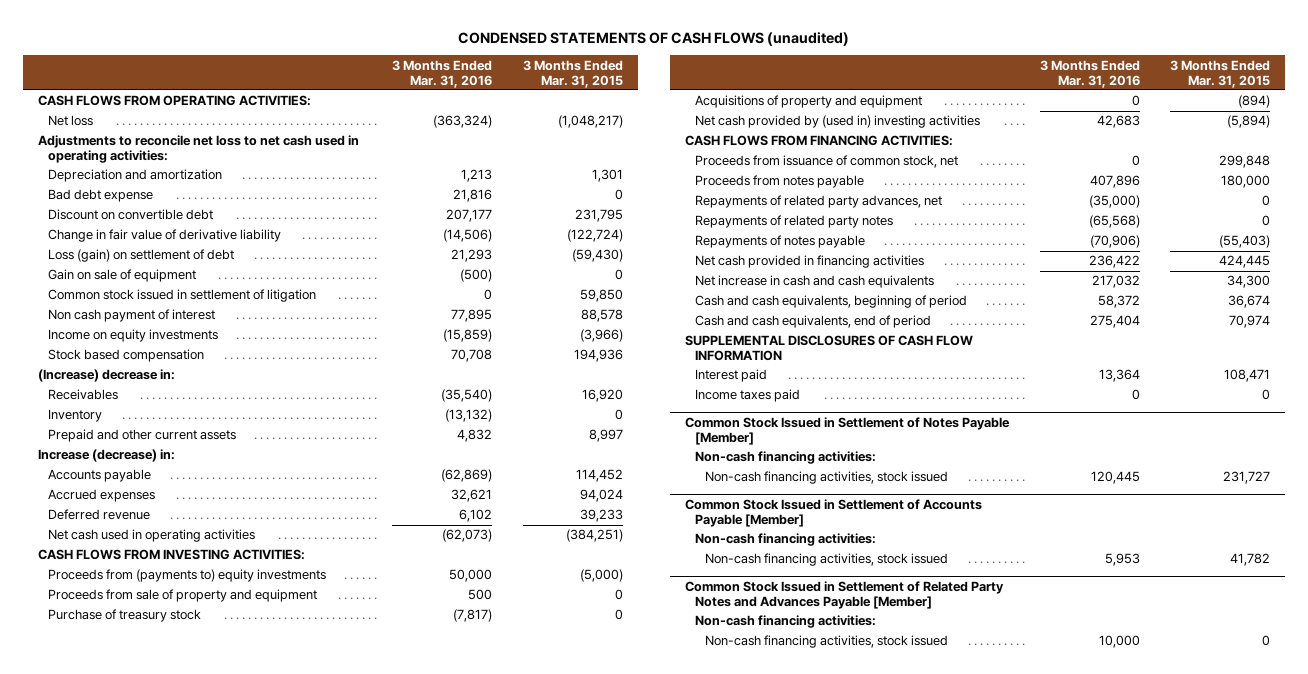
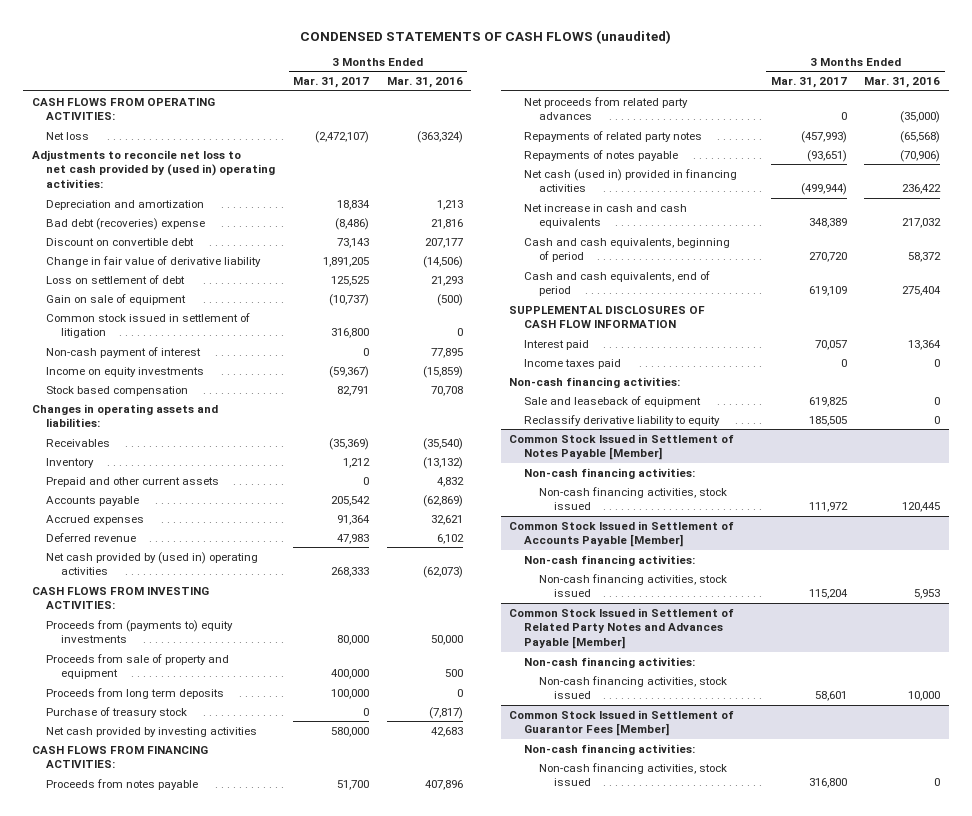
- | 3 Months Ended Mar. 31, 2016 | 3 Months Ended Mar. 31, 2015
+ | 3 Months Ended Mar. 31, 2017 | 3 Months Ended Mar. 31, 2016
- Adjustments to reconcile net loss to net cash used in operating activities:
+ Adjustments to reconcile net loss to net cash provided by (used in) operating activities:
- Bad debt expense | 21,816 | 0
+ Bad debt (recoveries) expense | (8,486) | 21,816
- Loss (gain) on settlement of debt | 21,293 | (59,430)
+ Loss on settlement of debt | 125,525 | 21,293
- Non cash payment of interest | 77,895 | 88,578
+ Non-cash payment of interest | 0 | 77,895
- (Increase) decrease in:
+ Changes in operating assets and liabilities:
- Increase (decrease) in:
- Net cash used in operating activities | (62,073) | (384,251)
+ Net cash provided by (used in) operating activities | 268,333 | (62,073)
+ Proceeds from long term deposits | 100,000 | 0
- Acquisitions of property and equipment | 0 | (894)
- Net cash provided by (used in) investing activities | 42,683 | (5,894)
+ Net cash provided by investing activities | 580,000 | 42,683
- Proceeds from issuance of common stock, net | 0 | 299,848
- Repayments of related party advances, net | (35,000) | 0
+ Net proceeds from related party advances | 0 | (35,000)
- Net cash provided in financing activities | 236,422 | 424,445
+ Net cash (used in) provided in financing activities | (499,944) | 236,422
+ Non-cash financing activities:
+ Sale and leaseback of equipment | 619,825 | 0
+ Reclassify derivative liability to equity | 185,505 | 0
+ Common Stock Issued in Settlement of Guarantor Fees [Member]
+ Non-cash financing activities:
+ Non-cash financing activities, stock issued | 316,800 | 0

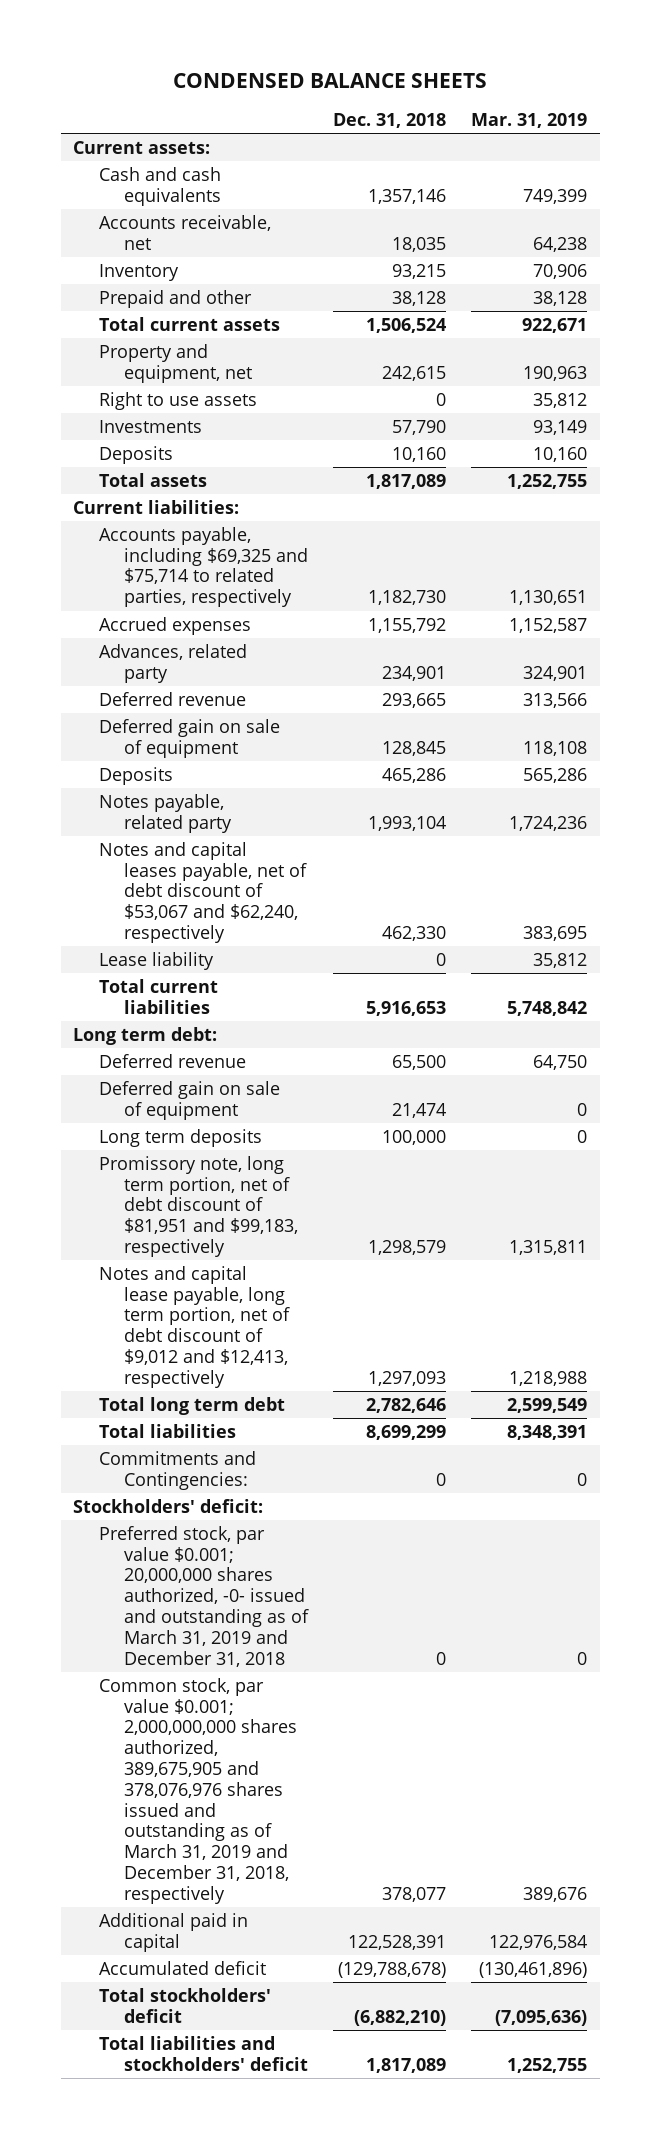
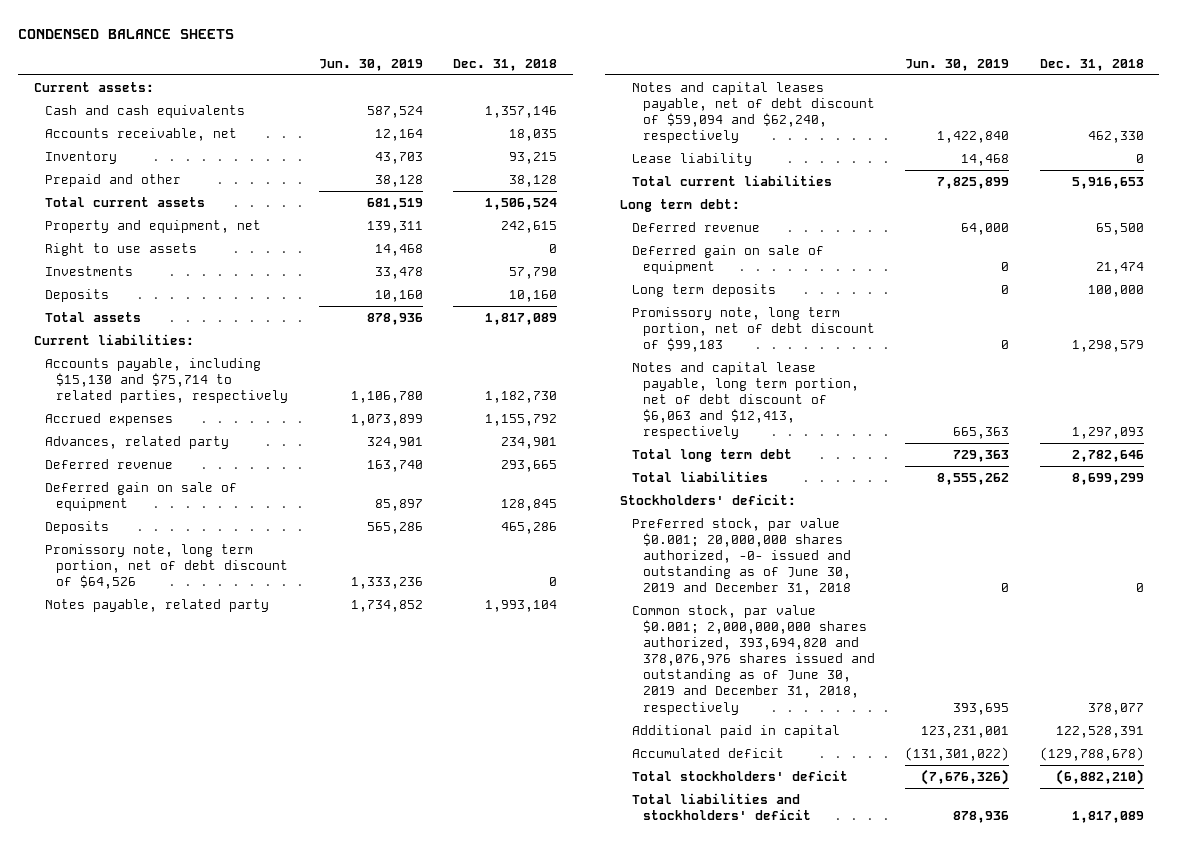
- | Dec. 31, 2018 | Mar. 31, 2019
+ | Jun. 30, 2019 | Dec. 31, 2018
- Accounts payable, including $69,325 and $75,714 to related parties, respectively | 1,182,730 | 1,130,651
+ Accounts payable, including $15,130 and $75,714 to related parties, respectively | 1,106,780 | 1,182,730
+ Promissory note, long term portion, net of debt discount of $64,526 | 1,333,236 | 0
- Notes and capital leases payable, net of debt discount of $53,067 and $62,240, respectively | 462,330 | 383,695
+ Notes and capital leases payable, net of debt discount of $59,094 and $62,240, respectively | 1,422,840 | 462,330
- Promissory note, long term portion, net of debt discount of $81,951 and $99,183, respectively | 1,298,579 | 1,315,811
- Notes and capital lease payable, long term portion, net of debt discount of $9,012 and $12,413, respectively | 1,297,093 | 1,218,988
+ Promissory note, long term portion, net of debt discount of $99,183 | 0 | 1,298,579
+ Notes and capital lease payable, long term portion, net of debt discount of $6,063 and $12,413, respectively | 665,363 | 1,297,093
- Commitments and Contingencies: | 0 | 0
- Preferred stock, par value $0.001; 20,000,000 shares authorized, -0- issued and outstanding as of March 31, 2019 and December 31, 2018 | 0 | 0
- Common stock, par value $0.001; 2,000,000,000 shares authorized, 389,675,905 and 378,076,976 shares issued and outstanding as of March 31, 2019 and December 31, 2018, respectively | 378,077 | 389,676
+ Preferred stock, par value $0.001; 20,000,000 shares authorized, -0- issued and outstanding as of June 30, 2019 and December 31, 2018 | 0 | 0
+ Common stock, par value $0.001; 2,000,000,000 shares authorized, 393,694,820 and 378,076,976 shares issued and outstanding as of June 30, 2019 and December 31, 2018, respectively | 393,695 | 378,077

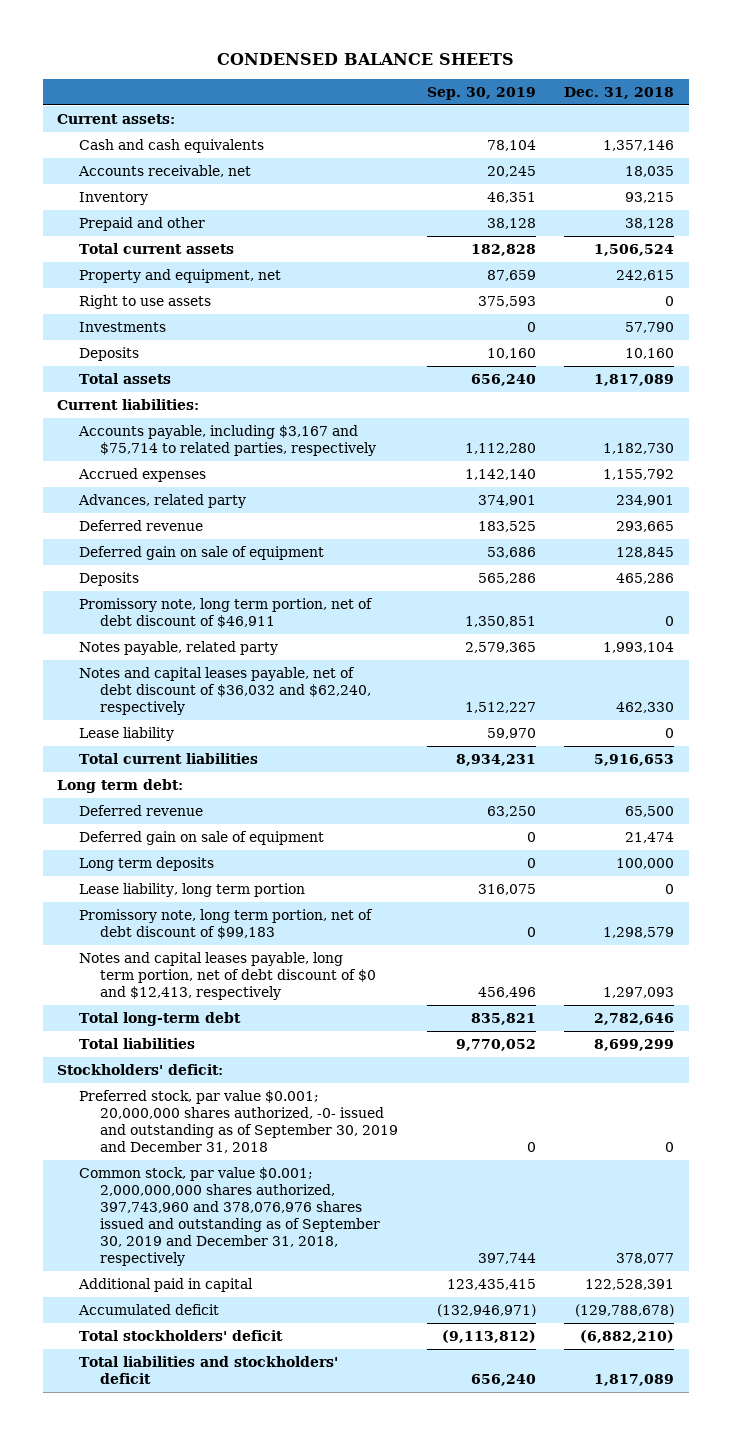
- | Jun. 30, 2019 | Dec. 31, 2018
+ | Sep. 30, 2019 | Dec. 31, 2018
- Accounts payable, including $15,130 and $75,714 to related parties, respectively | 1,106,780 | 1,182,730
+ Accounts payable, including $3,167 and $75,714 to related parties, respectively | 1,112,280 | 1,182,730
- Promissory note, long term portion, net of debt discount of $64,526 | 1,333,236 | 0
+ Promissory note, long term portion, net of debt discount of $46,911 | 1,350,851 | 0
- Notes and capital leases payable, net of debt discount of $59,094 and $62,240, respectively | 1,422,840 | 462,330
+ Notes and capital leases payable, net of debt discount of $36,032 and $62,240, respectively | 1,512,227 | 462,330
+ Lease liability, long term portion | 316,075 | 0
- Notes and capital lease payable, long term portion, net of debt discount of $6,063 and $12,413, respectively | 665,363 | 1,297,093
- Total long term debt | 729,363 | 2,782,646
+ Notes and capital leases payable, long term portion, net of debt discount of $0 and $12,413, respectively | 456,496 | 1,297,093
+ Total long-term debt | 835,821 | 2,782,646
- Preferred stock, par value $0.001; 20,000,000 shares authorized, -0- issued and outstanding as of June 30, 2019 and December 31, 2018 | 0 | 0
- Common stock, par value $0.001; 2,000,000,000 shares authorized, 393,694,820 and 378,076,976 shares issued and outstanding as of June 30, 2019 and December 31, 2018, respectively | 393,695 | 378,077
+ Preferred stock, par value $0.001; 20,000,000 shares authorized, -0- issued and outstanding as of September 30, 2019 and December 31, 2018 | 0 | 0
+ Common stock, par value $0.001; 2,000,000,000 shares authorized, 397,743,960 and 378,076,976 shares issued and outstanding as of September 30, 2019 and December 31, 2018, respectively | 397,744 | 378,077

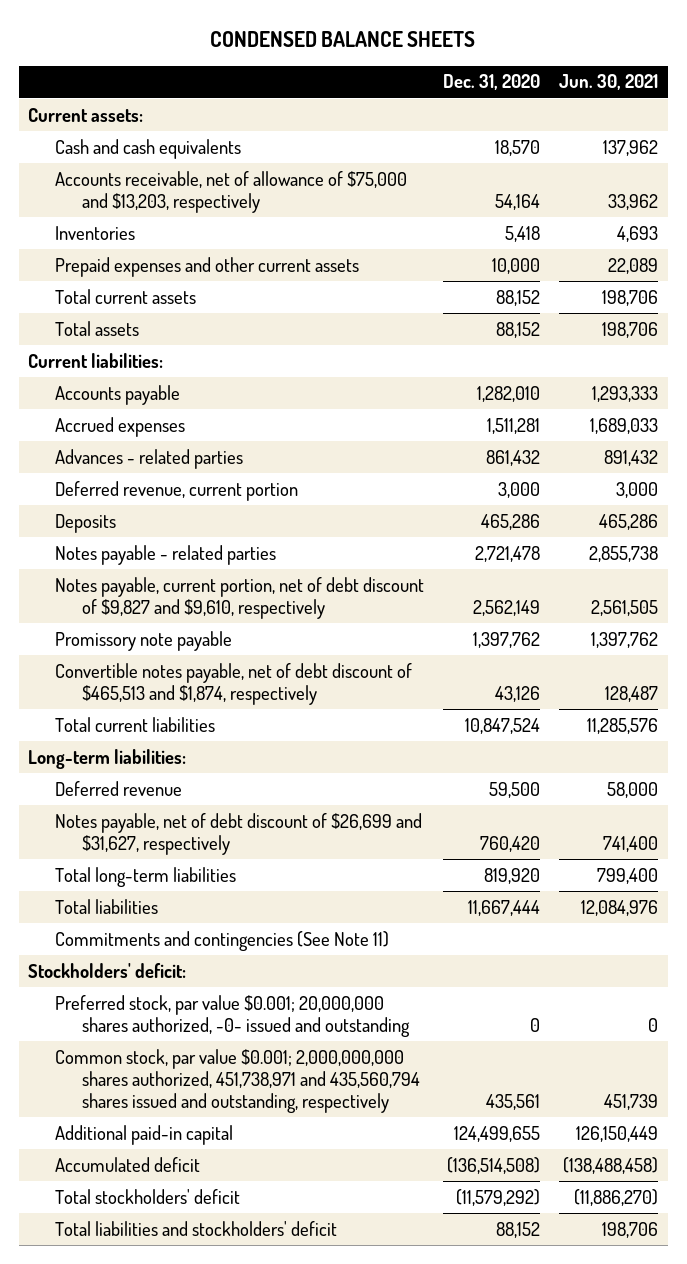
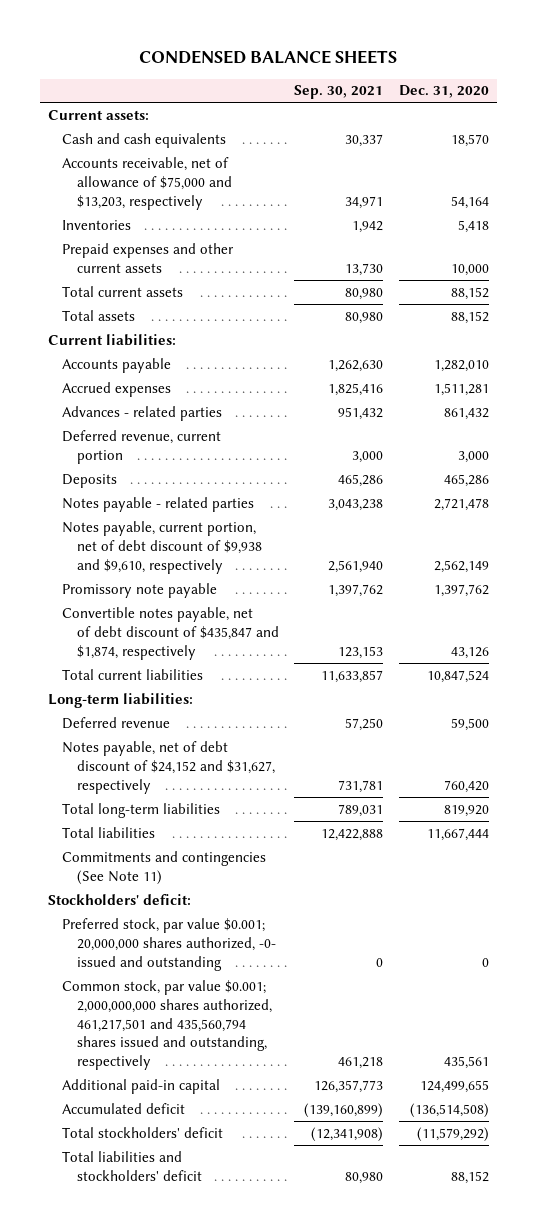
- | Dec. 31, 2020 | Jun. 30, 2021
+ | Sep. 30, 2021 | Dec. 31, 2020
- Notes payable, current portion, net of debt discount of $9,827 and $9,610, respectively | 2,562,149 | 2,561,505
+ Notes payable, current portion, net of debt discount of $9,938 and $9,610, respectively | 2,561,940 | 2,562,149
- Convertible notes payable, net of debt discount of $465,513 and $1,874, respectively | 43,126 | 128,487
+ Convertible notes payable, net of debt discount of $435,847 and $1,874, respectively | 123,153 | 43,126
- Notes payable, net of debt discount of $26,699 and $31,627, respectively | 760,420 | 741,400
+ Notes payable, net of debt discount of $24,152 and $31,627, respectively | 731,781 | 760,420
- Common stock, par value $0.001; 2,000,000,000 shares authorized, 451,738,971 and 435,560,794 shares issued and outstanding, respectively | 435,561 | 451,739
+ Common stock, par value $0.001; 2,000,000,000 shares authorized, 461,217,501 and 435,560,794 shares issued and outstanding, respectively | 461,218 | 435,561

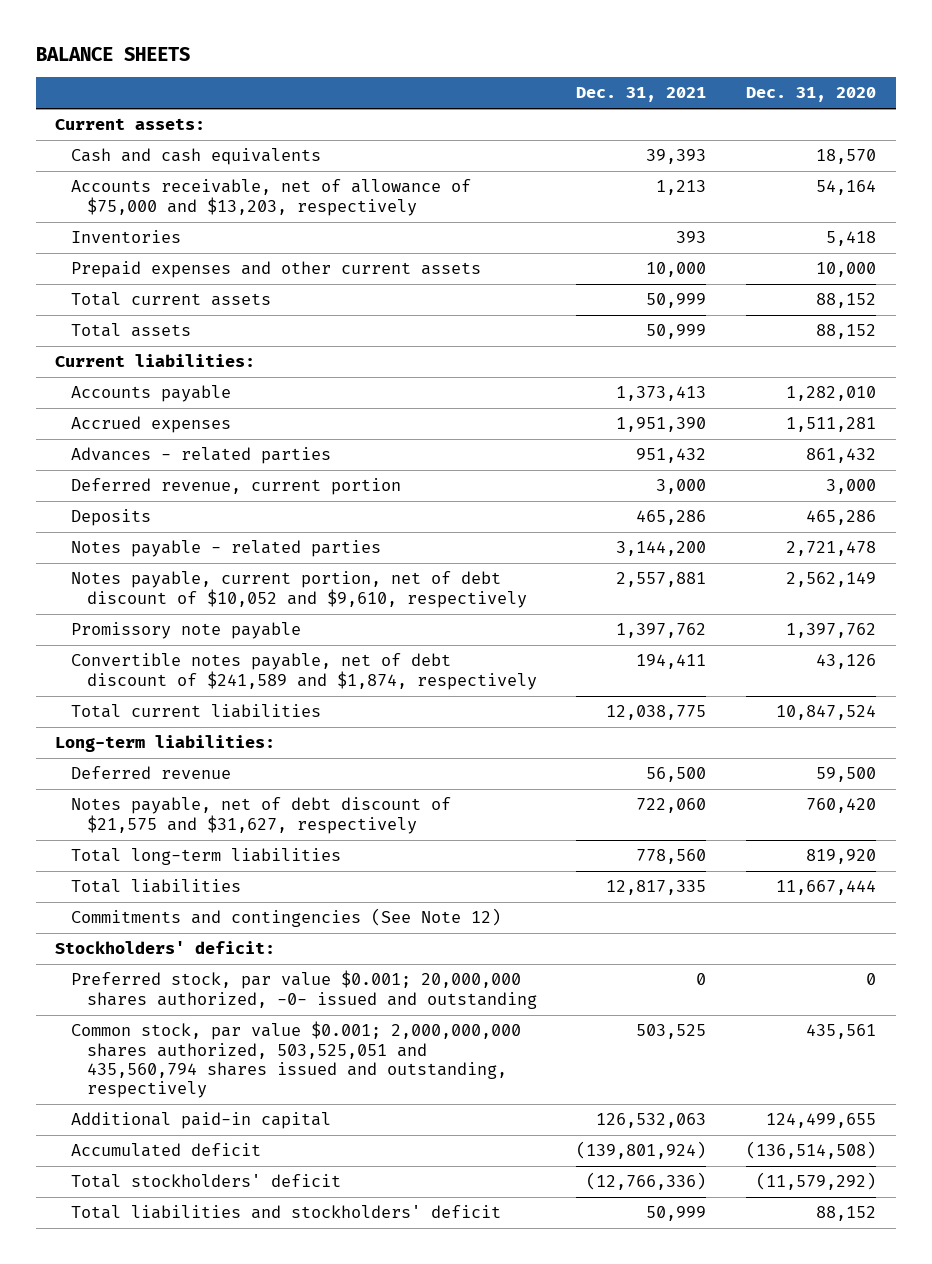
- CONDENSED BALANCE SHEETS
+ BALANCE SHEETS
- | Sep. 30, 2021 | Dec. 31, 2020
+ | Dec. 31, 2021 | Dec. 31, 2020
- Notes payable, current portion, net of debt discount of $9,938 and $9,610, respectively | 2,561,940 | 2,562,149
+ Notes payable, current portion, net of debt discount of $10,052 and $9,610, respectively | 2,557,881 | 2,562,149
- Convertible notes payable, net of debt discount of $435,847 and $1,874, respectively | 123,153 | 43,126
+ Convertible notes payable, net of debt discount of $241,589 and $1,874, respectively | 194,411 | 43,126
- Notes payable, net of debt discount of $24,152 and $31,627, respectively | 731,781 | 760,420
+ Notes payable, net of debt discount of $21,575 and $31,627, respectively | 722,060 | 760,420
- Commitments and contingencies (See Note 11)
+ Commitments and contingencies (See Note 12)
- Common stock, par value $0.001; 2,000,000,000 shares authorized, 461,217,501 and 435,560,794 shares issued and outstanding, respectively | 461,218 | 435,561
+ Common stock, par value $0.001; 2,000,000,000 shares authorized, 503,525,051 and 435,560,794 shares issued and outstanding, respectively | 503,525 | 435,561

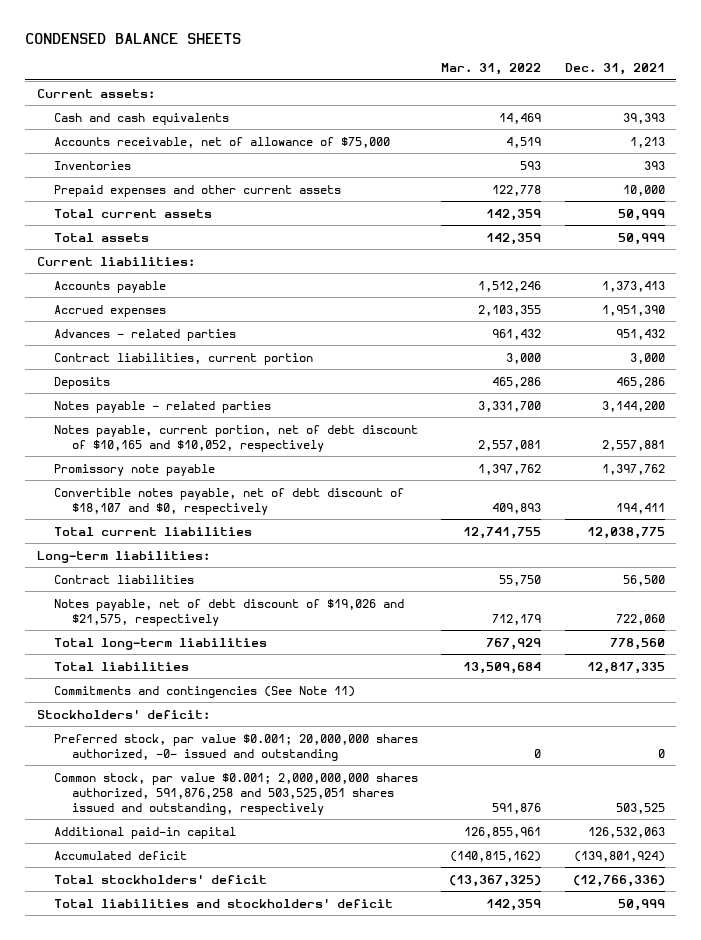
- BALANCE SHEETS
+ CONDENSED BALANCE SHEETS
- | Dec. 31, 2021 | Dec. 31, 2020
+ | Mar. 31, 2022 | Dec. 31, 2021
- Accounts receivable, net of allowance of $75,000 and $13,203, respectively | 1,213 | 54,164
+ Accounts receivable, net of allowance of $75,000 | 4,519 | 1,213
- Deferred revenue, current portion | 3,000 | 3,000
+ Contract liabilities, current portion | 3,000 | 3,000
- Notes payable, current portion, net of debt discount of $10,052 and $9,610, respectively | 2,557,881 | 2,562,149
+ Notes payable, current portion, net of debt discount of $10,165 and $10,052, respectively | 2,557,081 | 2,557,881
- Convertible notes payable, net of debt discount of $241,589 and $1,874, respectively | 194,411 | 43,126
+ Convertible notes payable, net of debt discount of $18,107 and $0, respectively | 409,893 | 194,411
- Deferred revenue | 56,500 | 59,500
- Notes payable, net of debt discount of $21,575 and $31,627, respectively | 722,060 | 760,420
+ Contract liabilities | 55,750 | 56,500
+ Notes payable, net of debt discount of $19,026 and $21,575, respectively | 712,179 | 722,060
- Commitments and contingencies (See Note 12)
+ Commitments and contingencies (See Note 11)
- Common stock, par value $0.001; 2,000,000,000 shares authorized, 503,525,051 and 435,560,794 shares issued and outstanding, respectively | 503,525 | 435,561
+ Common stock, par value $0.001; 2,000,000,000 shares authorized, 591,876,258 and 503,525,051 shares issued and outstanding, respectively | 591,876 | 503,525

